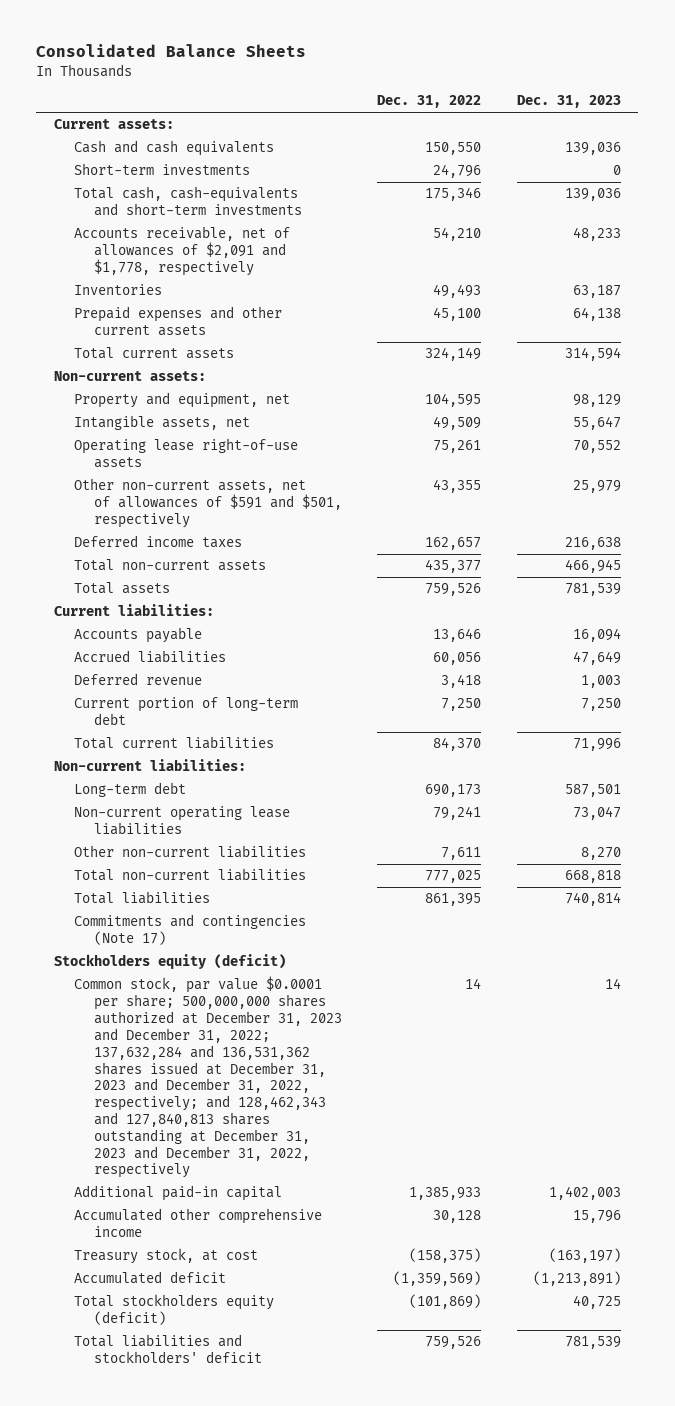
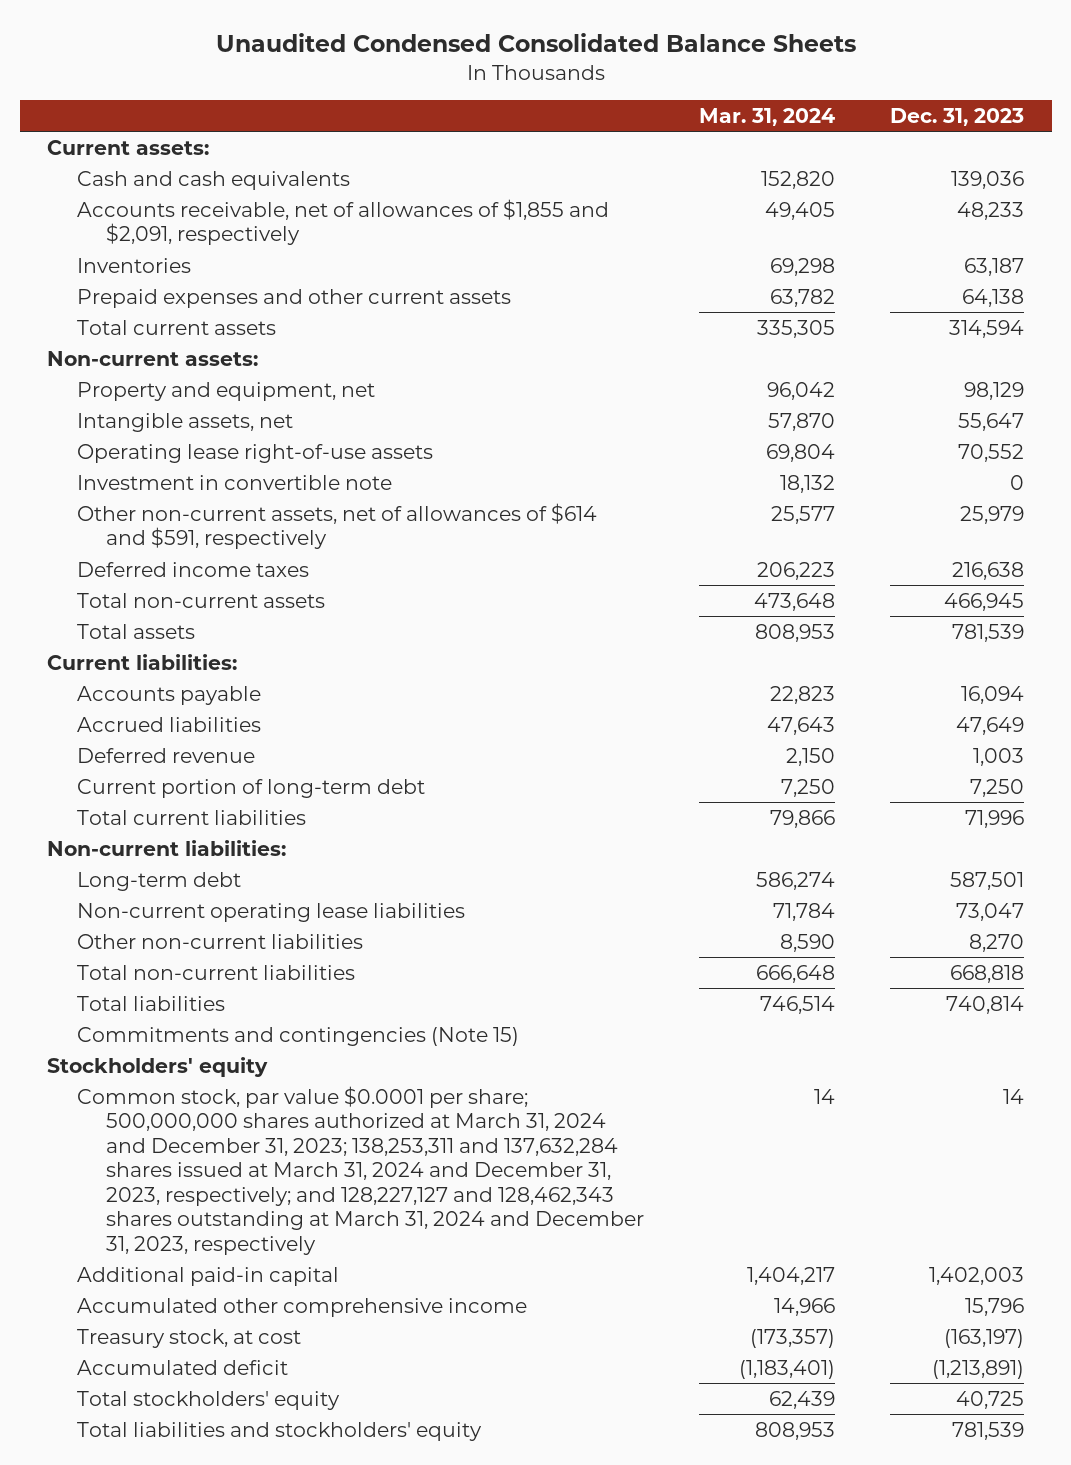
- Consolidated Balance Sheets
+ Unaudited Condensed Consolidated Balance Sheets
- | Dec. 31, 2022 | Dec. 31, 2023
+ | Mar. 31, 2024 | Dec. 31, 2023
- Short-term investments | 24,796 | 0
- Total cash, cash-equivalents and short-term investments | 175,346 | 139,036
- Accounts receivable, net of allowances of $2,091 and $1,778, respectively | 54,210 | 48,233
+ Accounts receivable, net of allowances of $1,855 and $2,091, respectively | 49,405 | 48,233
- Other non-current assets, net of allowances of $591 and $501, respectively | 43,355 | 25,979
+ Investment in convertible note | 18,132 | 0
+ Other non-current assets, net of allowances of $614 and $591, respectively | 25,577 | 25,979
- Commitments and contingencies (Note 17)
- Stockholders equity (deficit)
- Common stock, par value $0.0001 per share; 500,000,000 shares authorized at December 31, 2023 and December 31, 2022; 137,632,284 and 136,531,362 shares issued at December 31, 2023 and December 31, 2022, respectively; and 128,462,343 and 127,840,813 shares outstanding at December 31, 2023 and December 31, 2022, respectively | 14 | 14
+ Commitments and contingencies (Note 15)
+ Stockholders' equity
+ Common stock, par value $0.0001 per share; 500,000,000 shares authorized at March 31, 2024 and December 31, 2023; 138,253,311 and 137,632,284 shares issued at March 31, 2024 and December 31, 2023, respectively; and 128,227,127 and 128,462,343 shares outstanding at March 31, 2024 and December 31, 2023, respectively | 14 | 14
- Total stockholders equity (deficit) | (101,869) | 40,725
- Total liabilities and stockholders' deficit | 759,526 | 781,539
+ Total stockholders' equity | 62,439 | 40,725
+ Total liabilities and stockholders' equity | 808,953 | 781,539

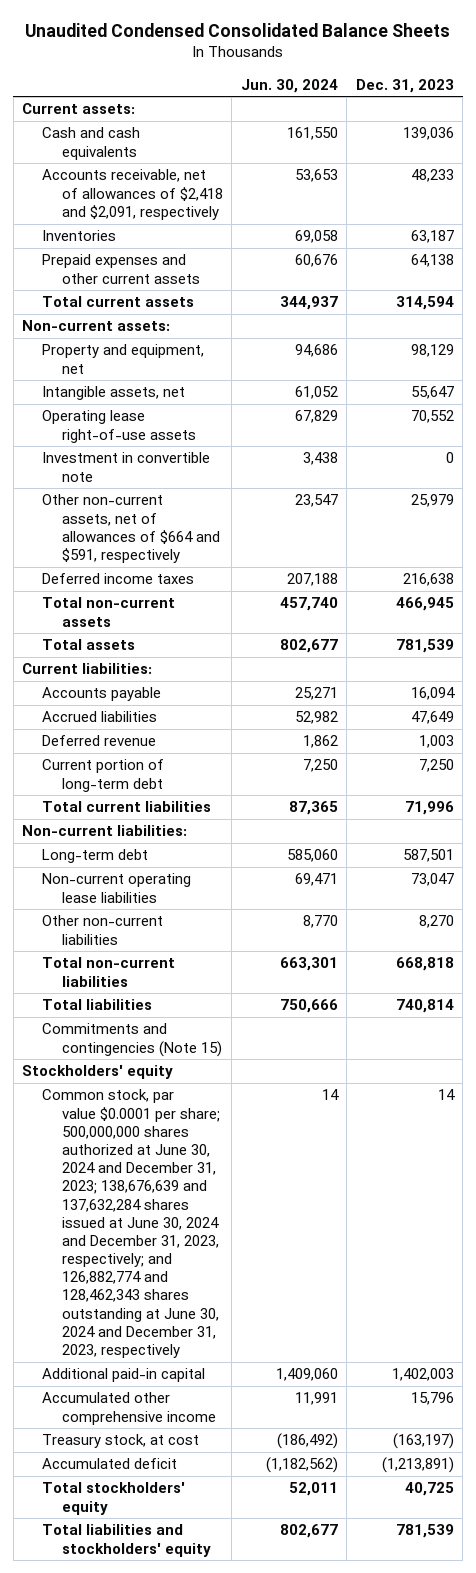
- | Mar. 31, 2024 | Dec. 31, 2023
+ | Jun. 30, 2024 | Dec. 31, 2023
- Accounts receivable, net of allowances of $1,855 and $2,091, respectively | 49,405 | 48,233
+ Accounts receivable, net of allowances of $2,418 and $2,091, respectively | 53,653 | 48,233
- Other non-current assets, net of allowances of $614 and $591, respectively | 25,577 | 25,979
+ Other non-current assets, net of allowances of $664 and $591, respectively | 23,547 | 25,979
- Common stock, par value $0.0001 per share; 500,000,000 shares authorized at March 31, 2024 and December 31, 2023; 138,253,311 and 137,632,284 shares issued at March 31, 2024 and December 31, 2023, respectively; and 128,227,127 and 128,462,343 shares outstanding at March 31, 2024 and December 31, 2023, respectively | 14 | 14
+ Common stock, par value $0.0001 per share; 500,000,000 shares authorized at June 30, 2024 and December 31, 2023; 138,676,639 and 137,632,284 shares issued at June 30, 2024 and December 31, 2023, respectively; and 126,882,774 and 128,462,343 shares outstanding at June 30, 2024 and December 31, 2023, respectively | 14 | 14

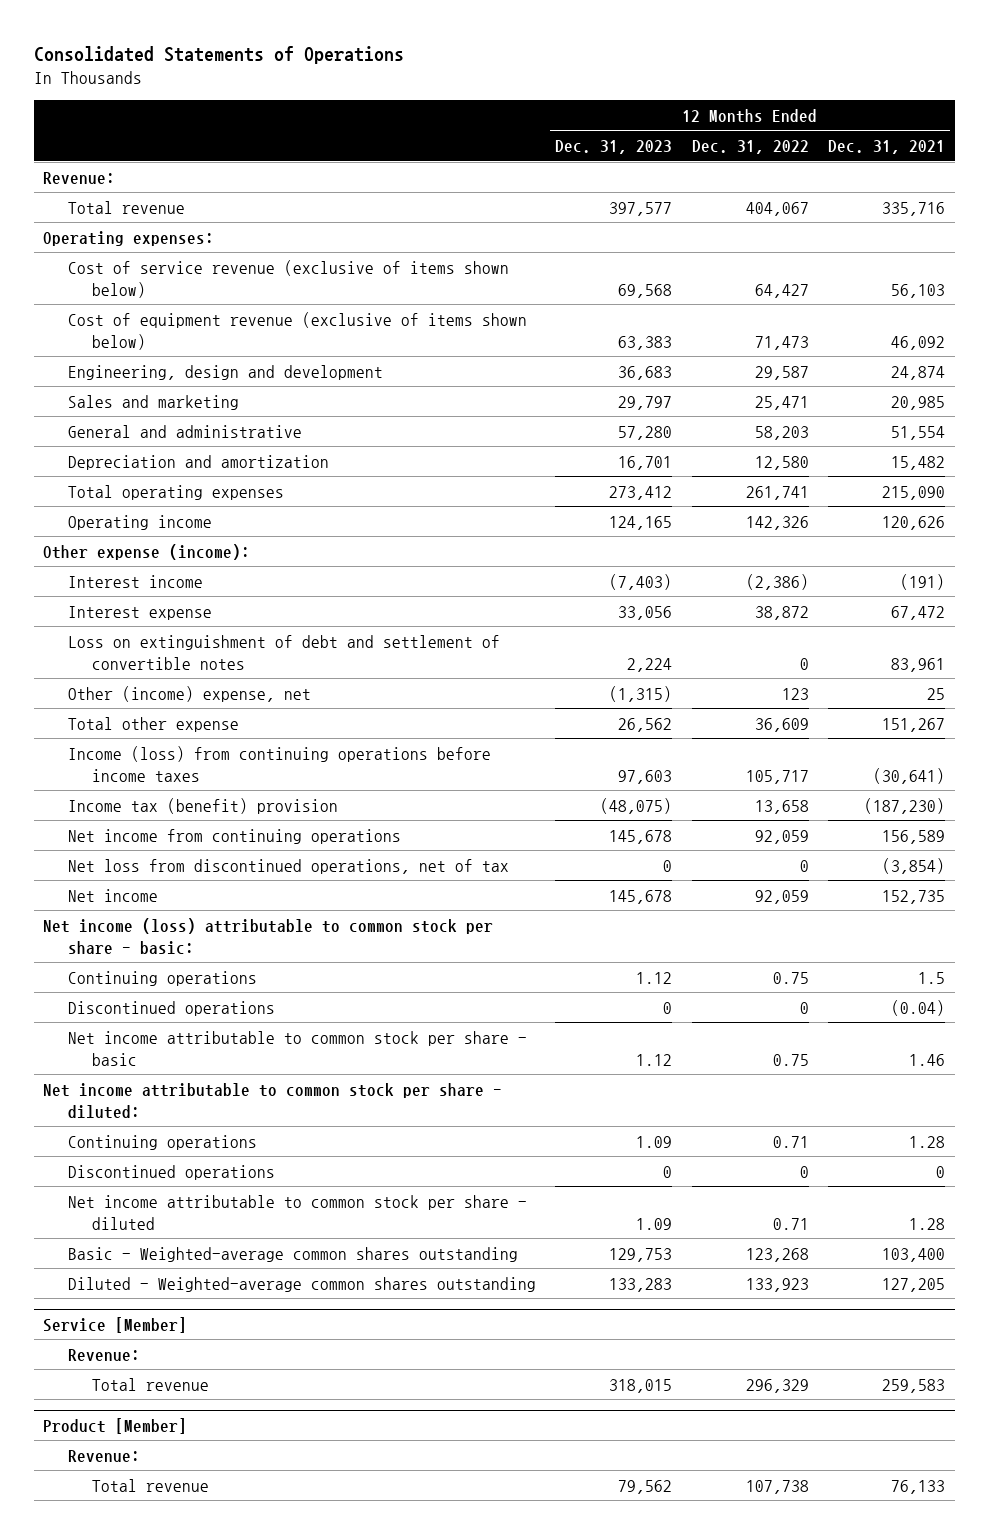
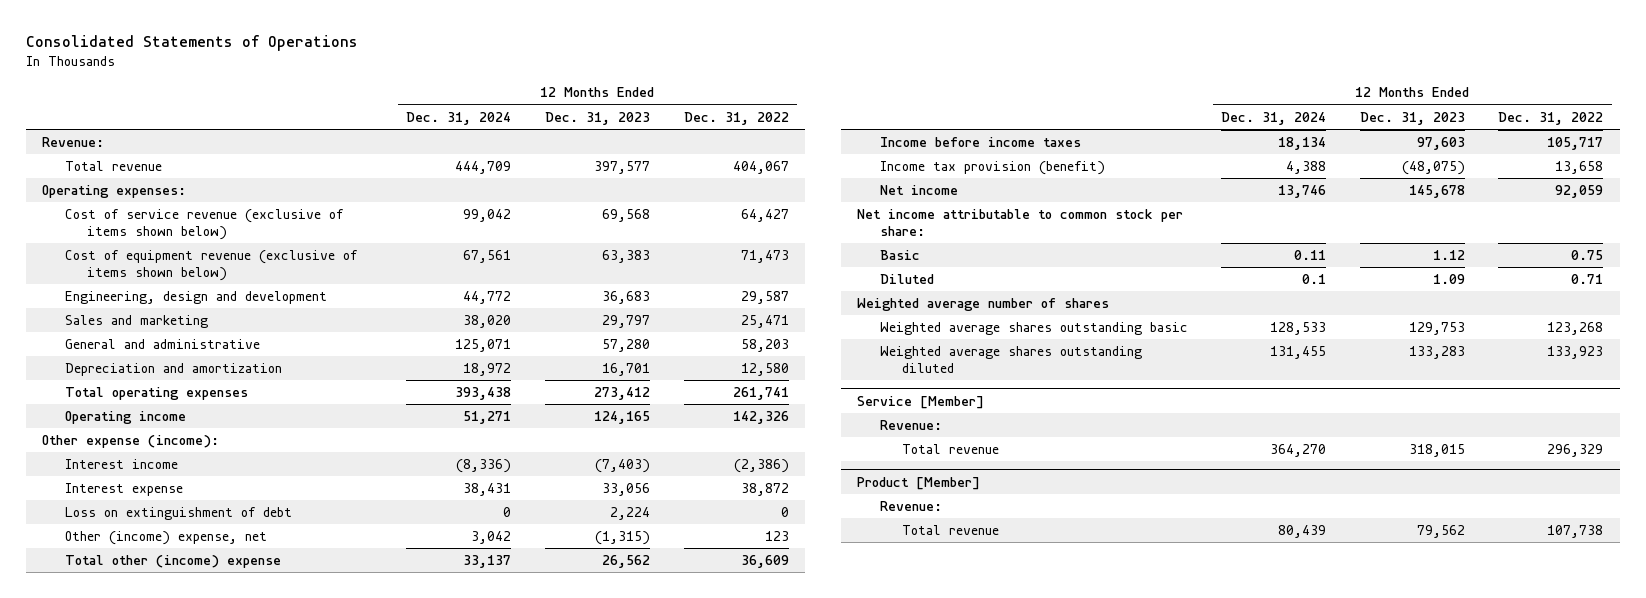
- | 12 Months Ended Dec. 31, 2023 | 12 Months Ended Dec. 31, 2022 | 12 Months Ended Dec. 31, 2021
+ | 12 Months Ended Dec. 31, 2024 | 12 Months Ended Dec. 31, 2023 | 12 Months Ended Dec. 31, 2022
- Loss on extinguishment of debt and settlement of convertible notes | 2,224 | 0 | 83,961
+ Loss on extinguishment of debt | 0 | 2,224 | 0
- Total other expense | 26,562 | 36,609 | 151,267
- Income (loss) from continuing operations before income taxes | 97,603 | 105,717 | (30,641)
- Income tax (benefit) provision | (48,075) | 13,658 | (187,230)
- Net income from continuing operations | 145,678 | 92,059 | 156,589
- Net loss from discontinued operations, net of tax | 0 | 0 | (3,854)
+ Total other (income) expense | 33,137 | 26,562 | 36,609
+ Income before income taxes | 18,134 | 97,603 | 105,717
+ Income tax provision (benefit) | 4,388 | (48,075) | 13,658
- Net income (loss) attributable to common stock per share - basic:
- Continuing operations | 1.12 | 0.75 | 1.5
- Discontinued operations | 0 | 0 | (0.04)
- Net income attributable to common stock per share - basic | 1.12 | 0.75 | 1.46
- Net income attributable to common stock per share - diluted:
- Continuing operations | 1.09 | 0.71 | 1.28
- Discontinued operations | 0 | 0 | 0
- Net income attributable to common stock per share - diluted | 1.09 | 0.71 | 1.28
- Basic - Weighted-average common shares outstanding | 129,753 | 123,268 | 103,400
- Diluted - Weighted-average common shares outstanding | 133,283 | 133,923 | 127,205
+ Net income attributable to common stock per share:
+ Basic | 0.11 | 1.12 | 0.75
+ Diluted | 0.1 | 1.09 | 0.71
+ Weighted average number of shares
+ Weighted average shares outstanding basic | 128,533 | 129,753 | 123,268
+ Weighted average shares outstanding diluted | 131,455 | 133,283 | 133,923

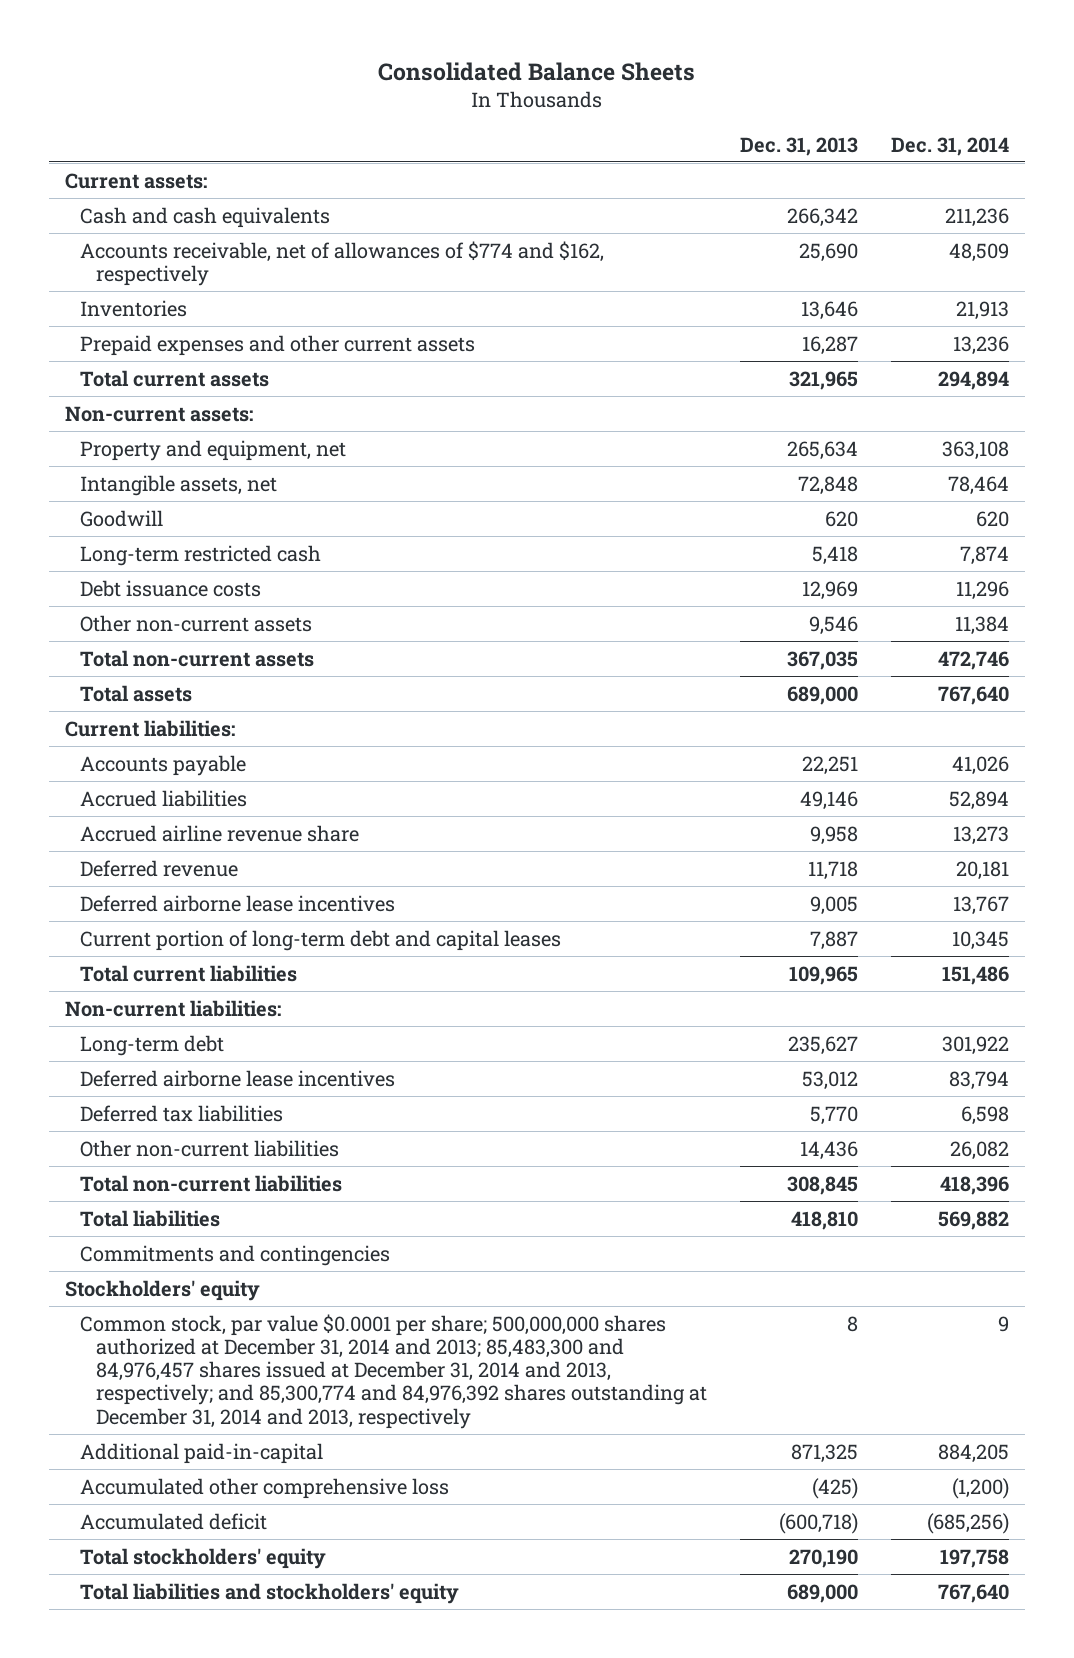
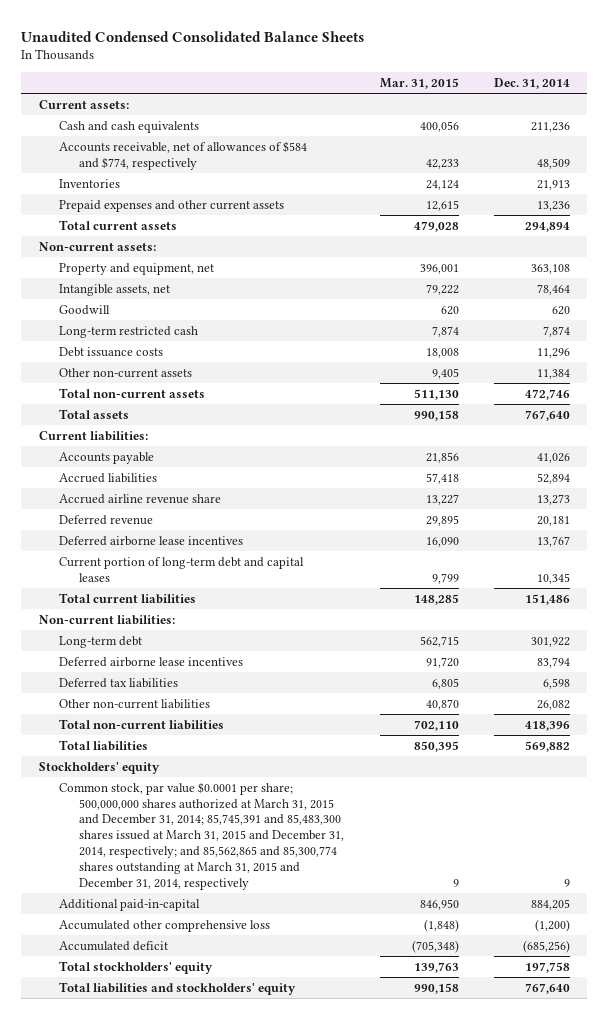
- Consolidated Balance Sheets
+ Unaudited Condensed Consolidated Balance Sheets
- | Dec. 31, 2013 | Dec. 31, 2014
+ | Mar. 31, 2015 | Dec. 31, 2014
- Accounts receivable, net of allowances of $774 and $162, respectively | 25,690 | 48,509
+ Accounts receivable, net of allowances of $584 and $774, respectively | 42,233 | 48,509
- Commitments and contingencies
- Common stock, par value $0.0001 per share; 500,000,000 shares authorized at December 31, 2014 and 2013; 85,483,300 and 84,976,457 shares issued at December 31, 2014 and 2013, respectively; and 85,300,774 and 84,976,392 shares outstanding at December 31, 2014 and 2013, respectively | 8 | 9
+ Common stock, par value $0.0001 per share; 500,000,000 shares authorized at March 31, 2015 and December 31, 2014; 85,745,391 and 85,483,300 shares issued at March 31, 2015 and December 31, 2014, respectively; and 85,562,865 and 85,300,774 shares outstanding at March 31, 2015 and December 31, 2014, respectively | 9 | 9

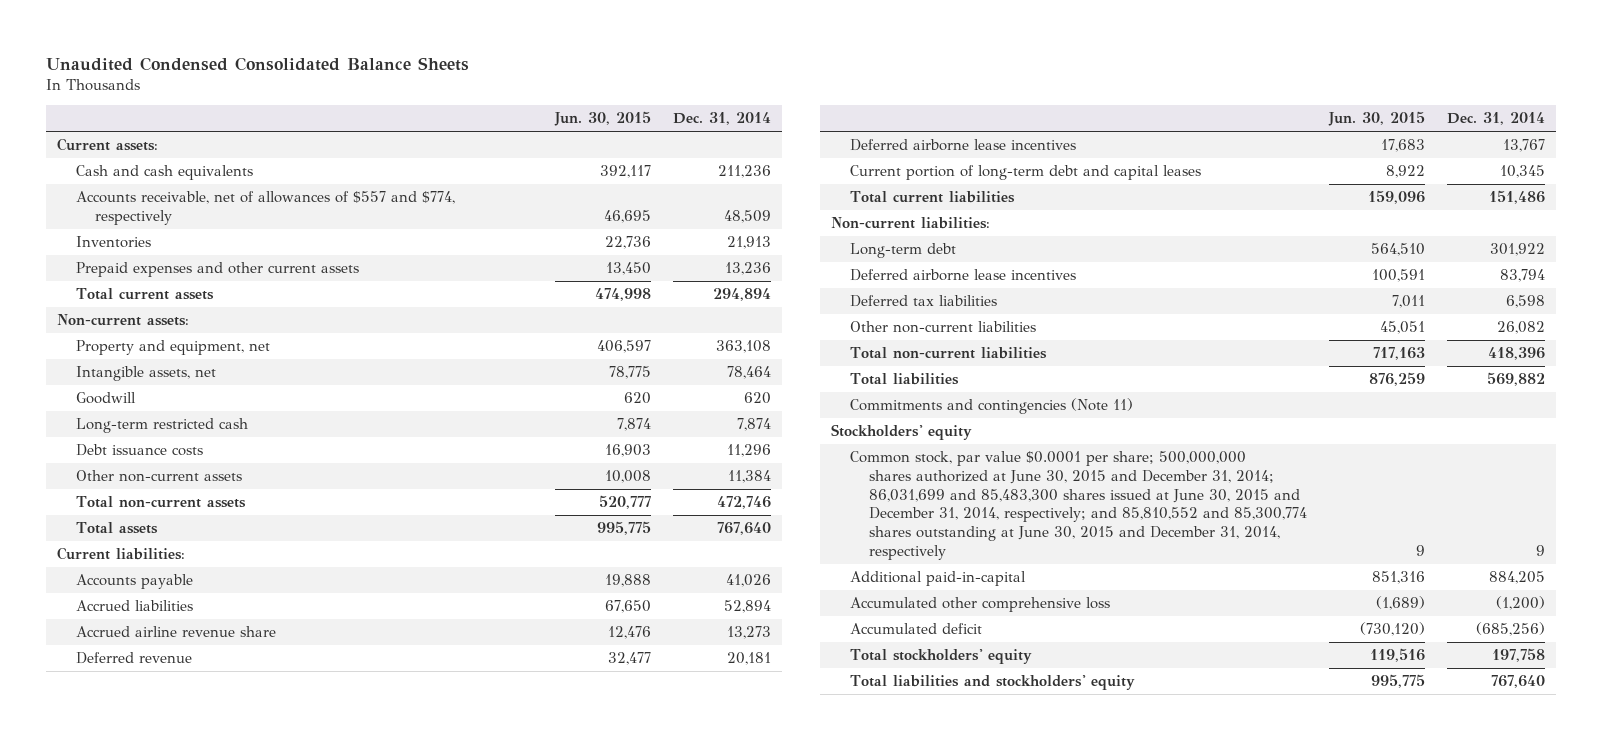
- | Mar. 31, 2015 | Dec. 31, 2014
+ | Jun. 30, 2015 | Dec. 31, 2014
- Accounts receivable, net of allowances of $584 and $774, respectively | 42,233 | 48,509
+ Accounts receivable, net of allowances of $557 and $774, respectively | 46,695 | 48,509
+ Commitments and contingencies (Note 11)
- Common stock, par value $0.0001 per share; 500,000,000 shares authorized at March 31, 2015 and December 31, 2014; 85,745,391 and 85,483,300 shares issued at March 31, 2015 and December 31, 2014, respectively; and 85,562,865 and 85,300,774 shares outstanding at March 31, 2015 and December 31, 2014, respectively | 9 | 9
+ Common stock, par value $0.0001 per share; 500,000,000 shares authorized at June 30, 2015 and December 31, 2014; 86,031,699 and 85,483,300 shares issued at June 30, 2015 and December 31, 2014, respectively; and 85,810,552 and 85,300,774 shares outstanding at June 30, 2015 and December 31, 2014, respectively | 9 | 9

